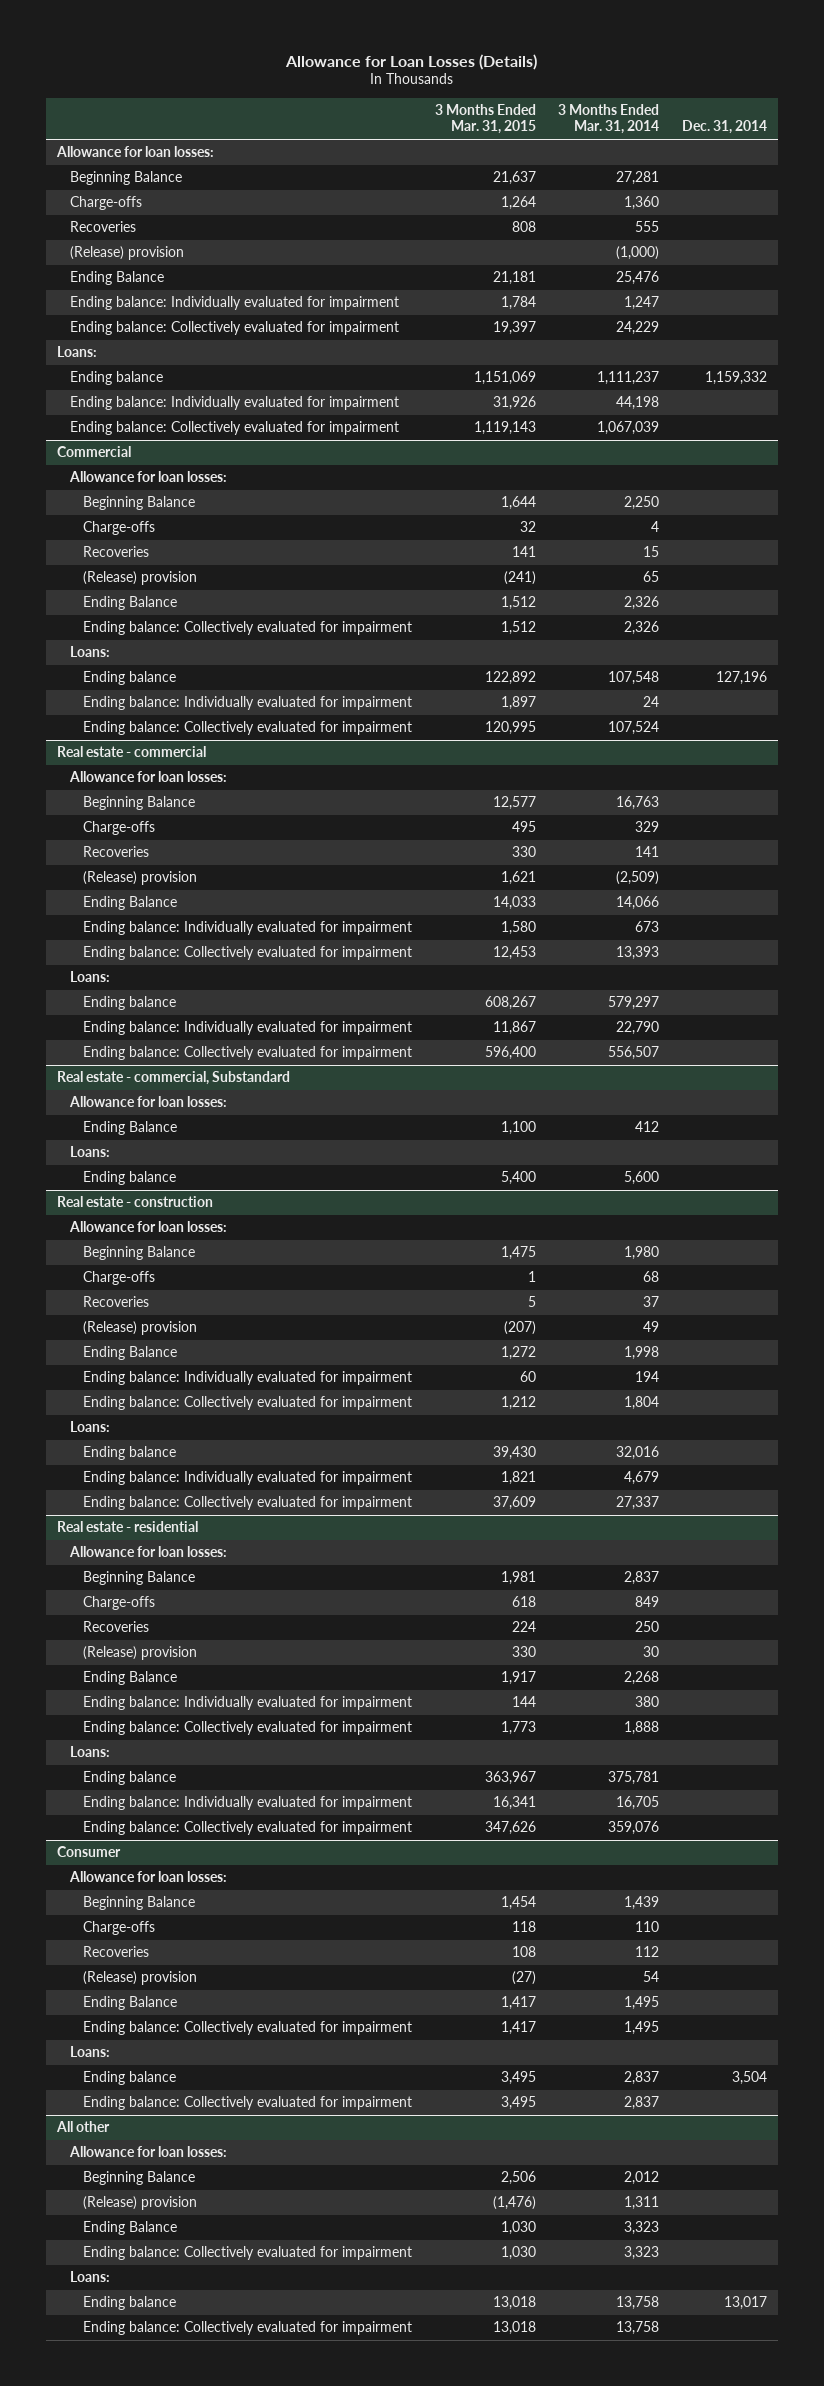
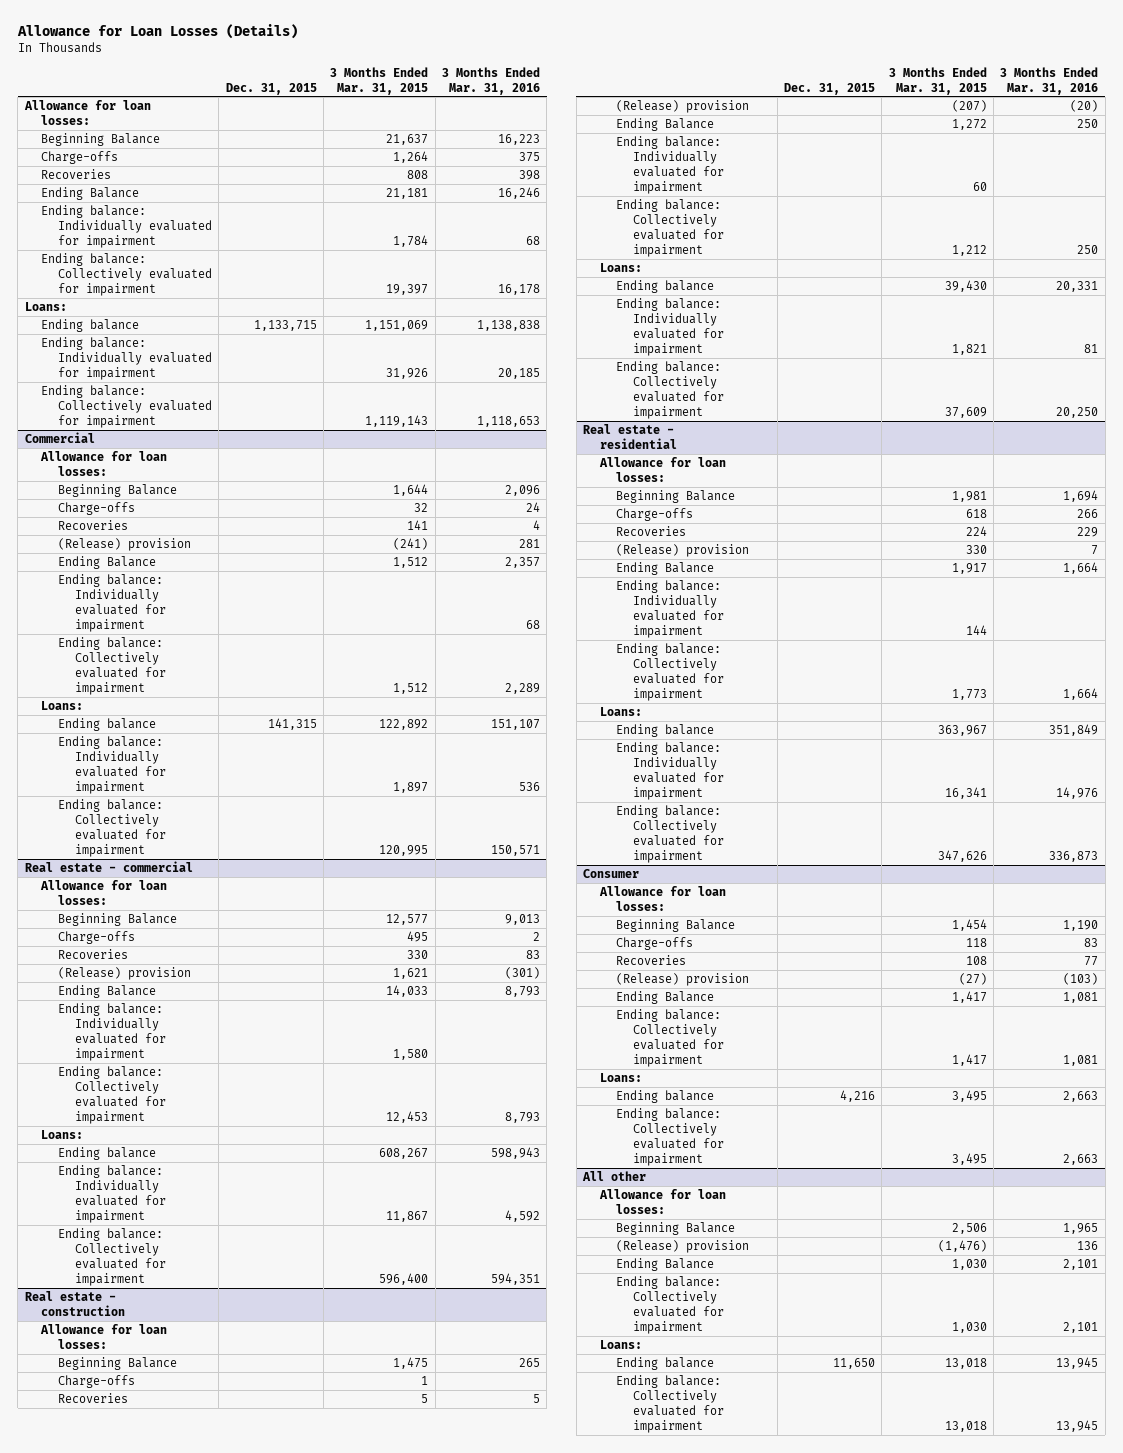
- | 3 Months Ended Mar. 31, 2015 | 3 Months Ended Mar. 31, 2014 | Dec. 31, 2014
+ | Dec. 31, 2015 | 3 Months Ended Mar. 31, 2015 | 3 Months Ended Mar. 31, 2016
- (Release) provision | | (1,000) |
@ Commercial
+ Ending balance: Individually evaluated for impairment | | | 68
- Real estate - commercial, Substandard
- Allowance for loan losses:
- Ending Balance | 1,100 | 412 |
- Loans:
- Ending balance | 5,400 | 5,600 |

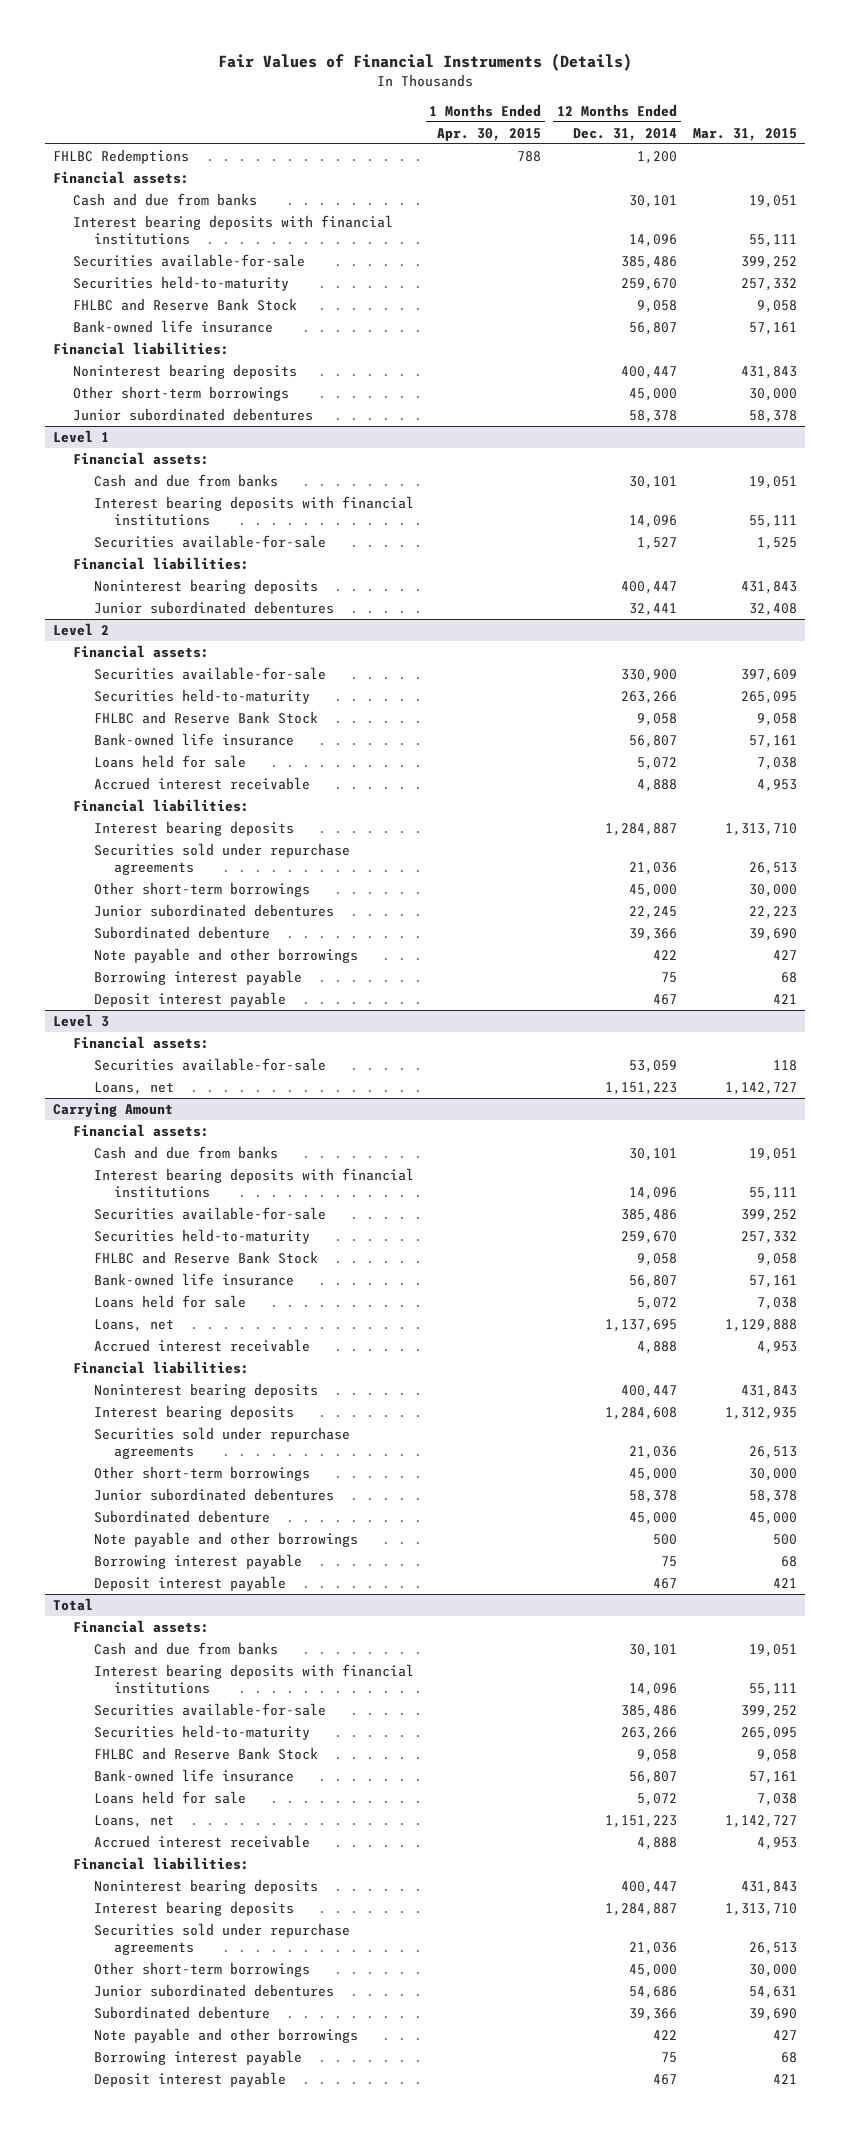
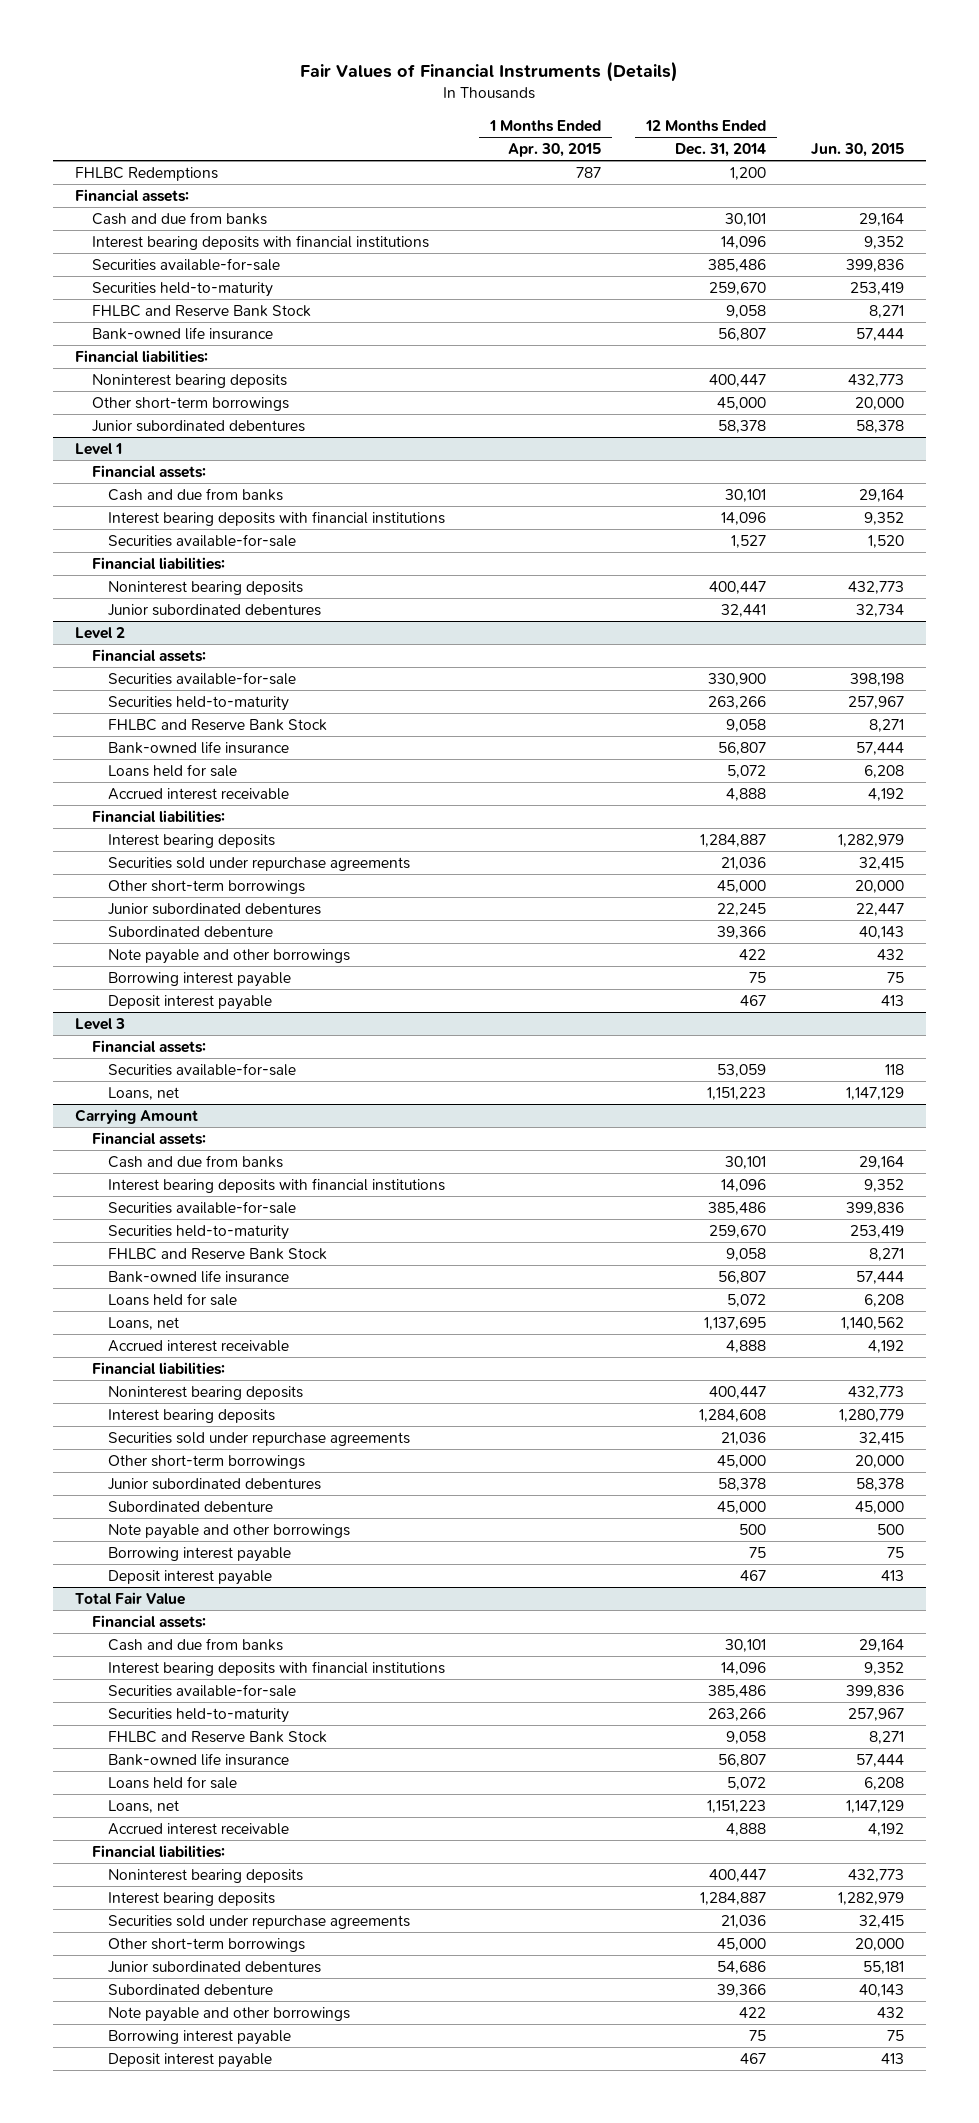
- | 1 Months Ended Apr. 30, 2015 | 12 Months Ended Dec. 31, 2014 | Mar. 31, 2015
+ | 1 Months Ended Apr. 30, 2015 | 12 Months Ended Dec. 31, 2014 | Jun. 30, 2015
- FHLBC Redemptions | 788 | 1,200 |
+ FHLBC Redemptions | 787 | 1,200 |
- Total
+ Total Fair Value

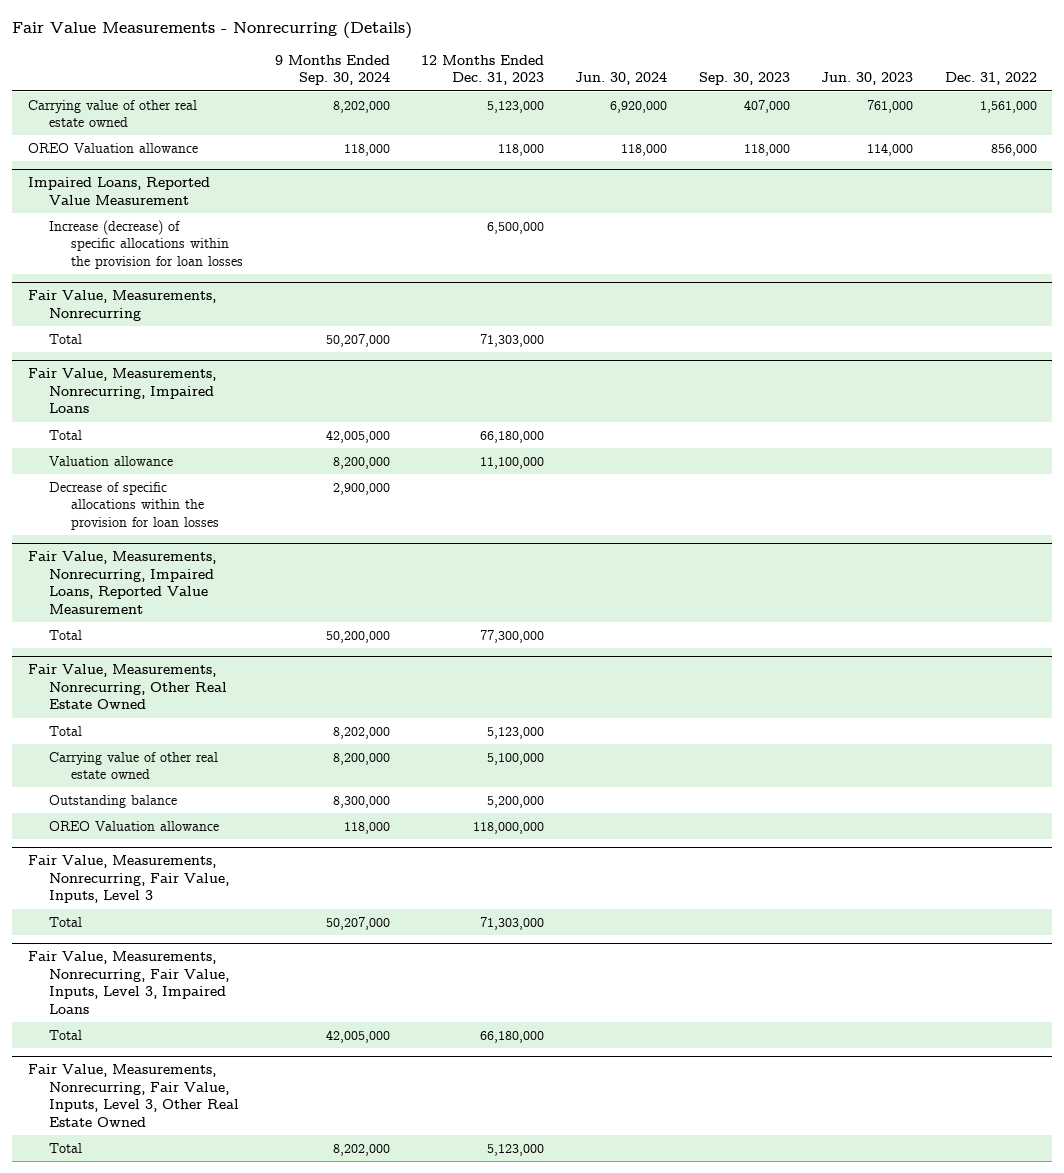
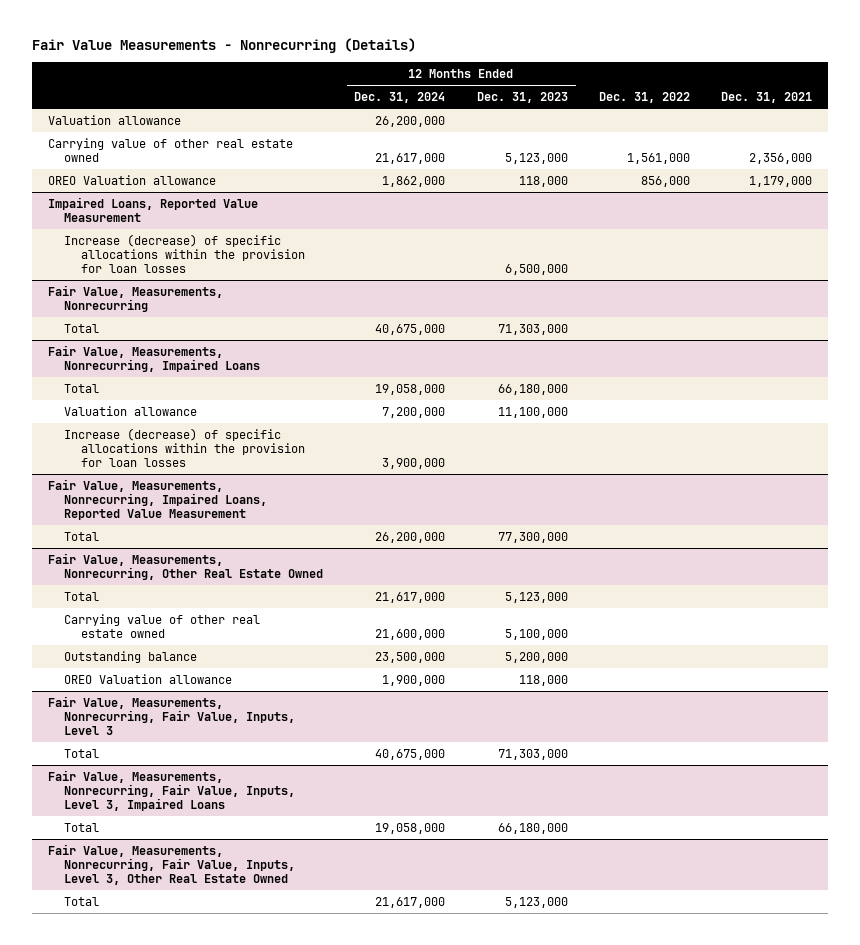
- | 9 Months Ended Sep. 30, 2024 | 12 Months Ended Dec. 31, 2023 | Jun. 30, 2024 | Sep. 30, 2023 | Jun. 30, 2023 | Dec. 31, 2022
+ | 12 Months Ended Dec. 31, 2024 | 12 Months Ended Dec. 31, 2023 | Dec. 31, 2022 | Dec. 31, 2021
+ Valuation allowance | 26,200,000 | | |
@ Fair Value, Measurements, Nonrecurring, Impaired Loans
- Decrease of specific allocations within the provision for loan losses | 2,900,000 | | | | |
+ Increase (decrease) of specific allocations within the provision for loan losses | 3,900,000 | | |
@ Fair Value, Measurements, Nonrecurring, Other Real Estate Owned
- OREO Valuation allowance | 118,000 | 118,000,000 | | | |
+ OREO Valuation allowance | 1,900,000 | 118,000 | |

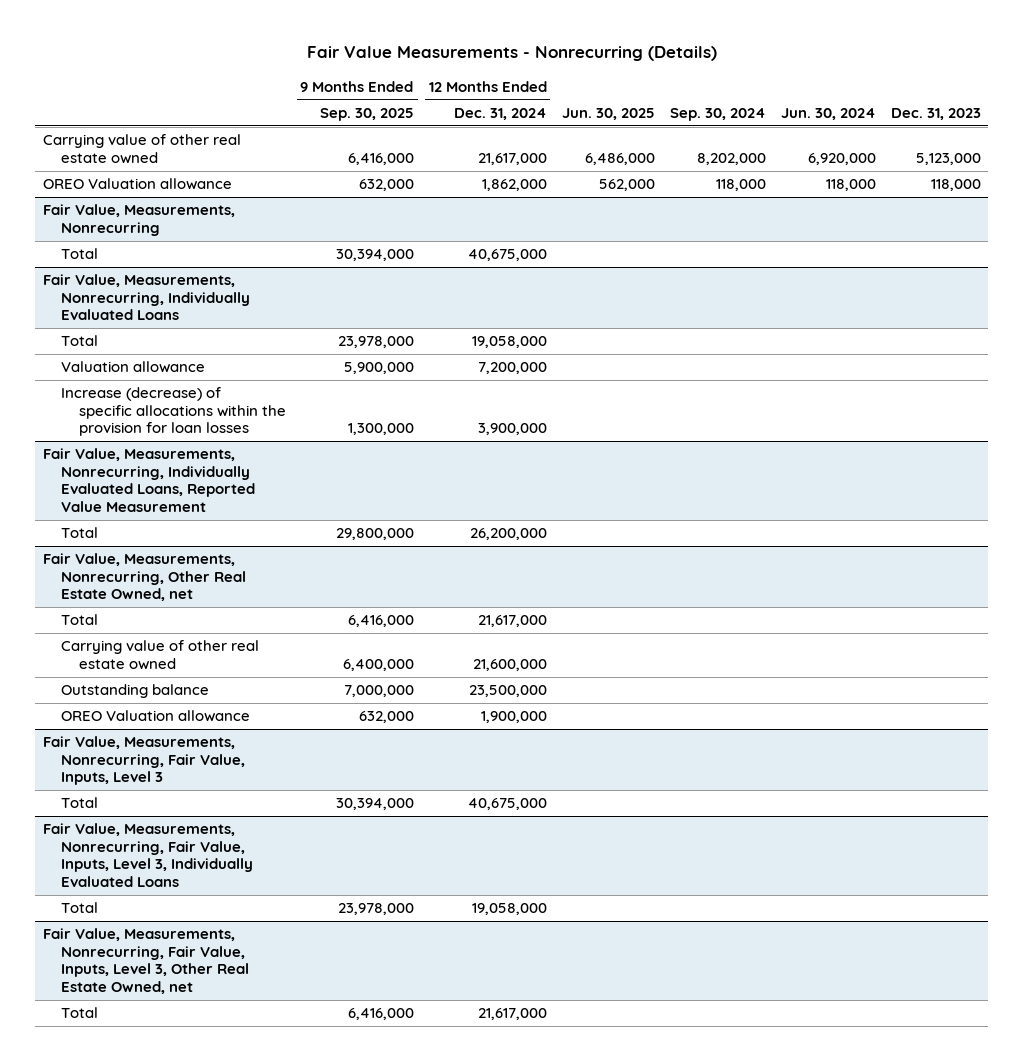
- | 12 Months Ended Dec. 31, 2024 | 12 Months Ended Dec. 31, 2023 | Dec. 31, 2022 | Dec. 31, 2021
+ | 9 Months Ended Sep. 30, 2025 | 12 Months Ended Dec. 31, 2024 | Jun. 30, 2025 | Sep. 30, 2024 | Jun. 30, 2024 | Dec. 31, 2023
- Valuation allowance | 26,200,000 | | |
- Impaired Loans, Reported Value Measurement
- Increase (decrease) of specific allocations within the provision for loan losses | | 6,500,000 | |
- Fair Value, Measurements, Nonrecurring, Impaired Loans
+ Fair Value, Measurements, Nonrecurring, Individually Evaluated Loans
- Fair Value, Measurements, Nonrecurring, Impaired Loans, Reported Value Measurement
+ Fair Value, Measurements, Nonrecurring, Individually Evaluated Loans, Reported Value Measurement
- Fair Value, Measurements, Nonrecurring, Other Real Estate Owned
+ Fair Value, Measurements, Nonrecurring, Other Real Estate Owned, net
- Fair Value, Measurements, Nonrecurring, Fair Value, Inputs, Level 3, Impaired Loans
+ Fair Value, Measurements, Nonrecurring, Fair Value, Inputs, Level 3, Individually Evaluated Loans
- Fair Value, Measurements, Nonrecurring, Fair Value, Inputs, Level 3, Other Real Estate Owned
+ Fair Value, Measurements, Nonrecurring, Fair Value, Inputs, Level 3, Other Real Estate Owned, net

